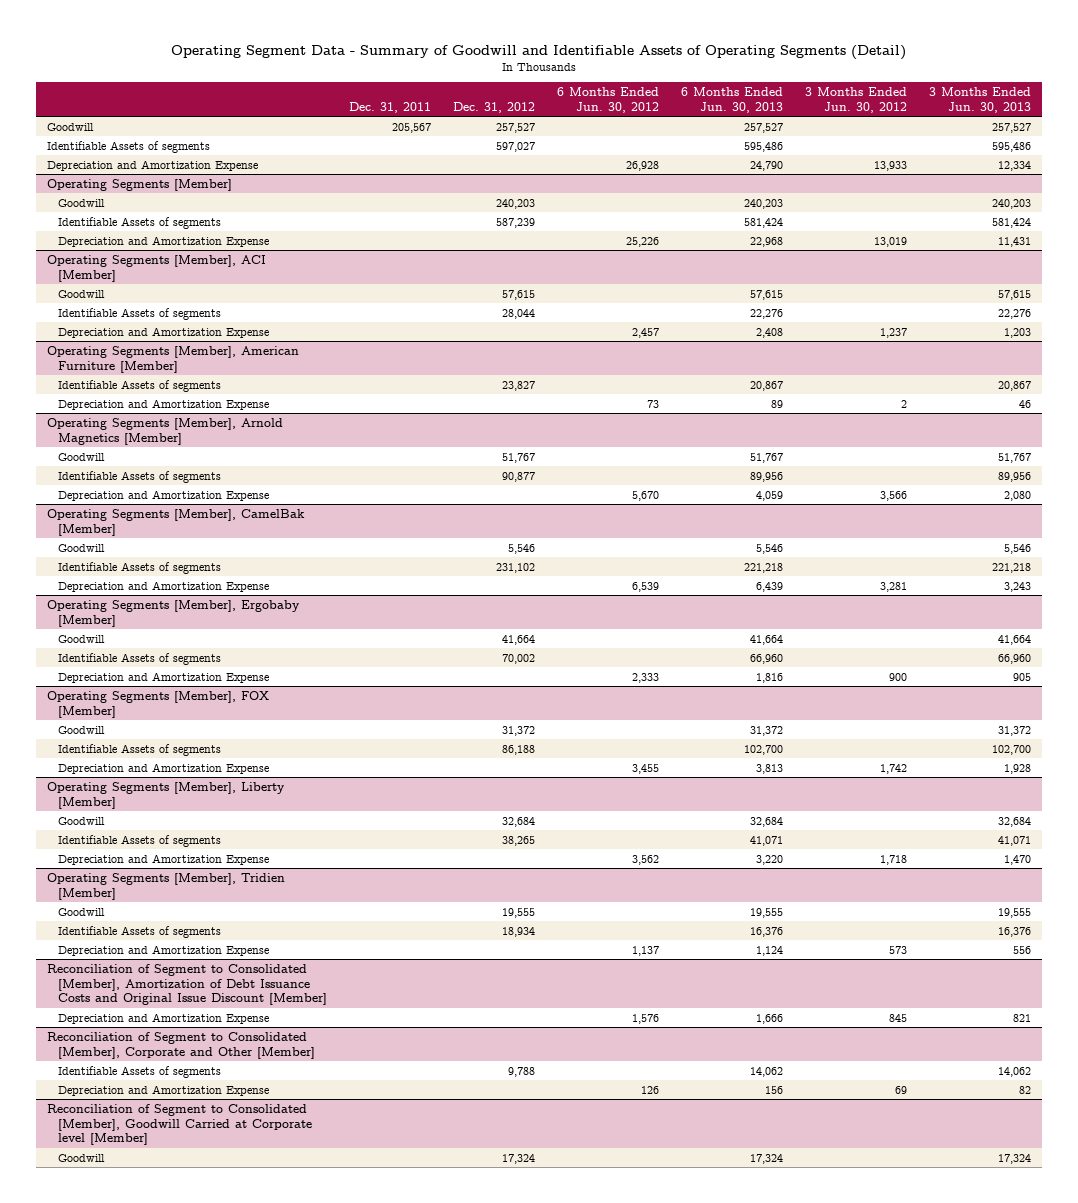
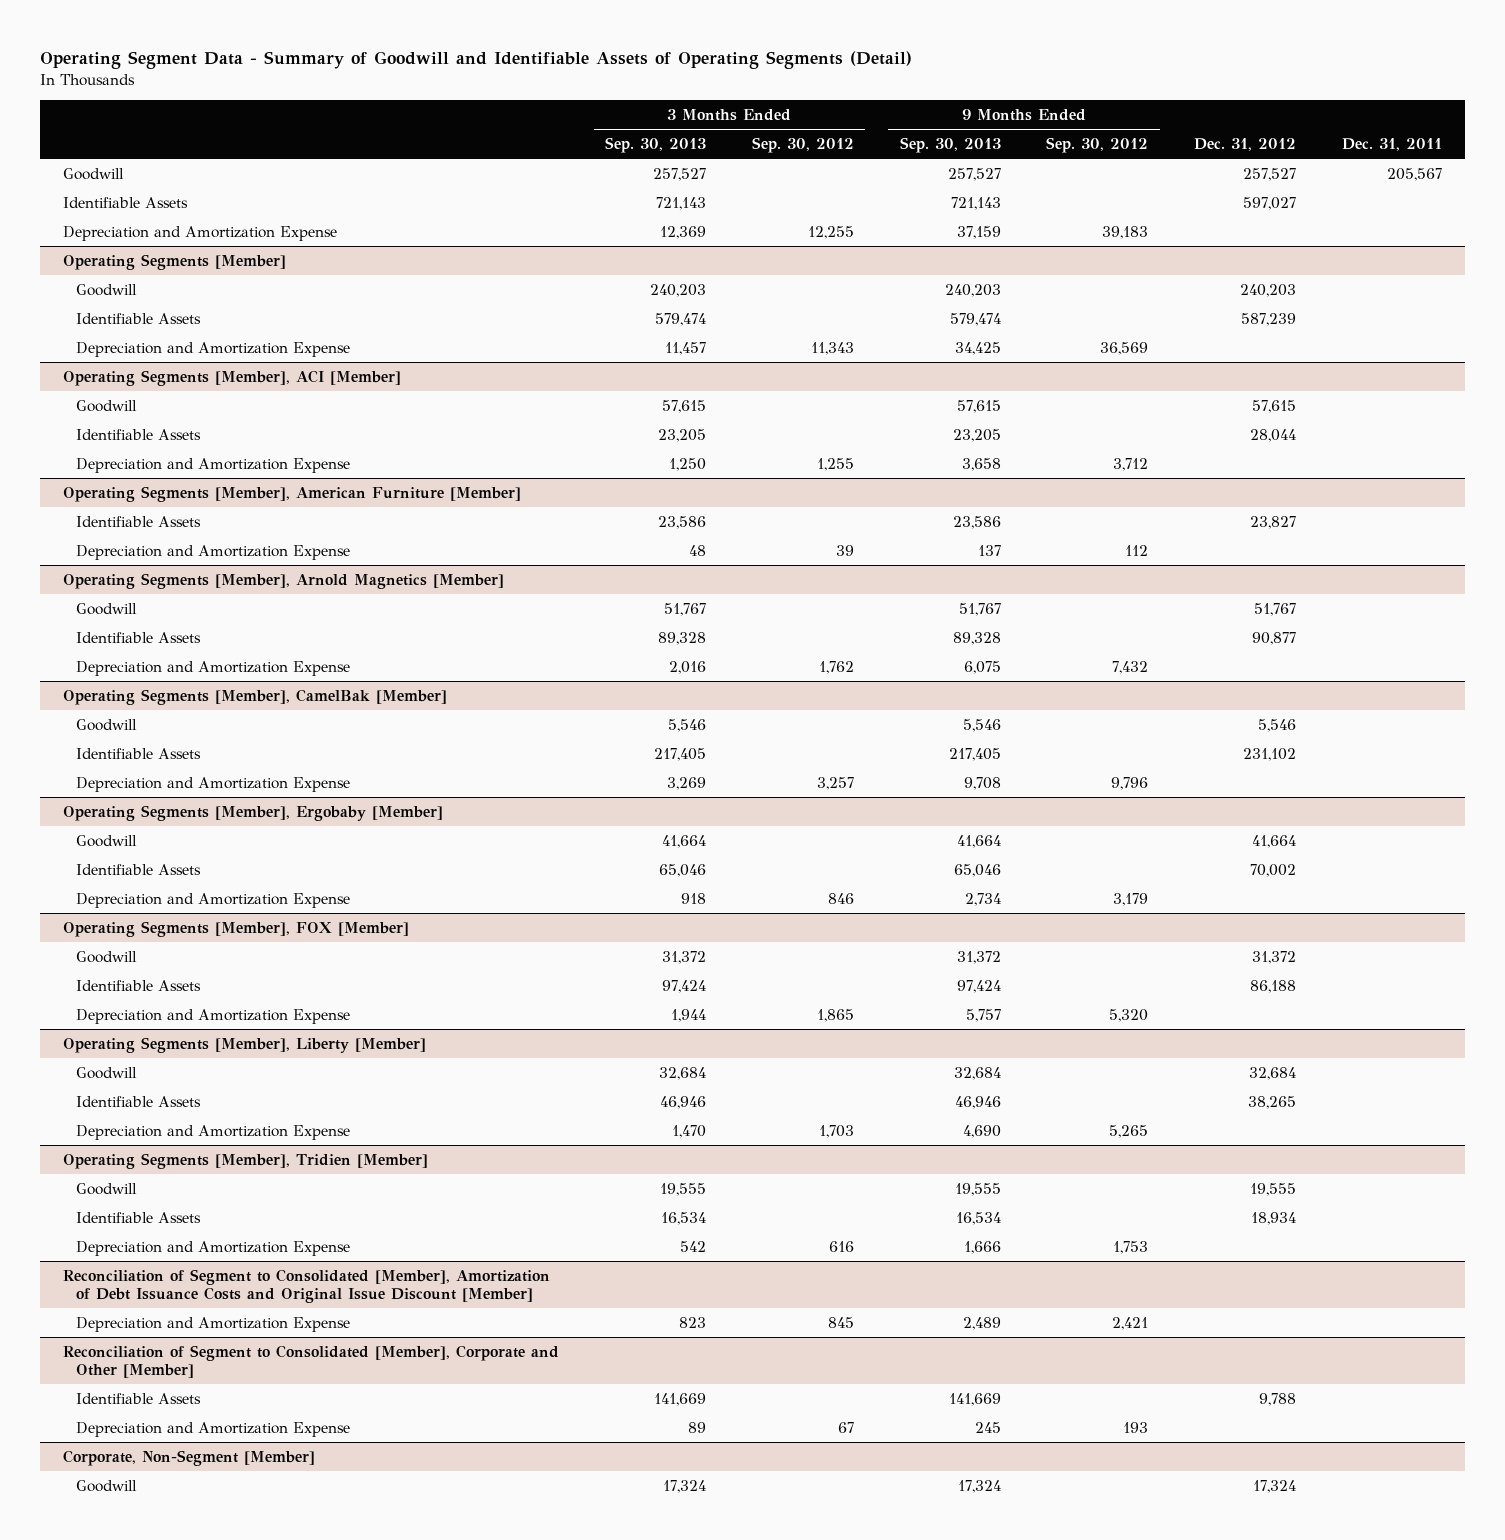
- | Dec. 31, 2011 | Dec. 31, 2012 | 6 Months Ended Jun. 30, 2012 | 6 Months Ended Jun. 30, 2013 | 3 Months Ended Jun. 30, 2012 | 3 Months Ended Jun. 30, 2013
+ | 3 Months Ended Sep. 30, 2013 | 3 Months Ended Sep. 30, 2012 | 9 Months Ended Sep. 30, 2013 | 9 Months Ended Sep. 30, 2012 | Dec. 31, 2012 | Dec. 31, 2011
- Identifiable Assets of segments | | 597,027 | | 595,486 | | 595,486
+ Identifiable Assets | 721,143 | | 721,143 | | 597,027 |
@ Operating Segments [Member]
- Identifiable Assets of segments | | 587,239 | | 581,424 | | 581,424
+ Identifiable Assets | 579,474 | | 579,474 | | 587,239 |
@ Operating Segments [Member], ACI [Member]
- Identifiable Assets of segments | | 28,044 | | 22,276 | | 22,276
+ Identifiable Assets | 23,205 | | 23,205 | | 28,044 |
@ Operating Segments [Member], American Furniture [Member]
- Identifiable Assets of segments | | 23,827 | | 20,867 | | 20,867
+ Identifiable Assets | 23,586 | | 23,586 | | 23,827 |
@ Operating Segments [Member], Arnold Magnetics [Member]
- Identifiable Assets of segments | | 90,877 | | 89,956 | | 89,956
+ Identifiable Assets | 89,328 | | 89,328 | | 90,877 |
@ Operating Segments [Member], CamelBak [Member]
- Identifiable Assets of segments | | 231,102 | | 221,218 | | 221,218
+ Identifiable Assets | 217,405 | | 217,405 | | 231,102 |
@ Operating Segments [Member], Ergobaby [Member]
- Identifiable Assets of segments | | 70,002 | | 66,960 | | 66,960
+ Identifiable Assets | 65,046 | | 65,046 | | 70,002 |
@ Operating Segments [Member], FOX [Member]
- Identifiable Assets of segments | | 86,188 | | 102,700 | | 102,700
+ Identifiable Assets | 97,424 | | 97,424 | | 86,188 |
@ Operating Segments [Member], Liberty [Member]
- Identifiable Assets of segments | | 38,265 | | 41,071 | | 41,071
+ Identifiable Assets | 46,946 | | 46,946 | | 38,265 |
@ Operating Segments [Member], Tridien [Member]
- Identifiable Assets of segments | | 18,934 | | 16,376 | | 16,376
+ Identifiable Assets | 16,534 | | 16,534 | | 18,934 |
@ Reconciliation of Segment to Consolidated [Member], Corporate and Other [Member]
- Identifiable Assets of segments | | 9,788 | | 14,062 | | 14,062
+ Identifiable Assets | 141,669 | | 141,669 | | 9,788 |
- Reconciliation of Segment to Consolidated [Member], Goodwill Carried at Corporate level [Member]
+ Corporate, Non-Segment [Member]

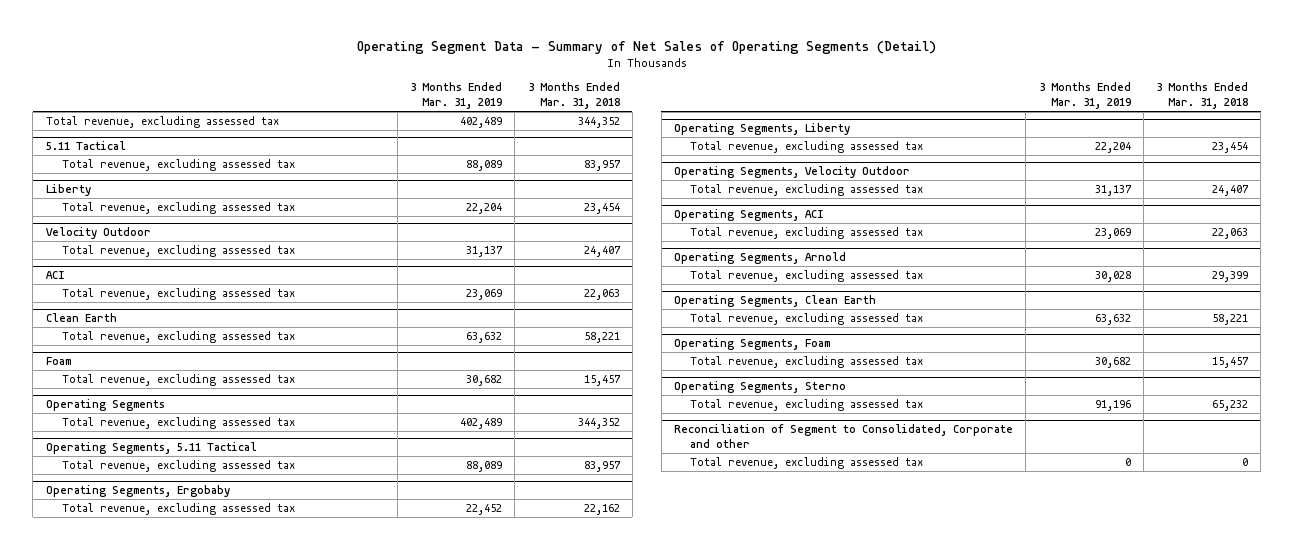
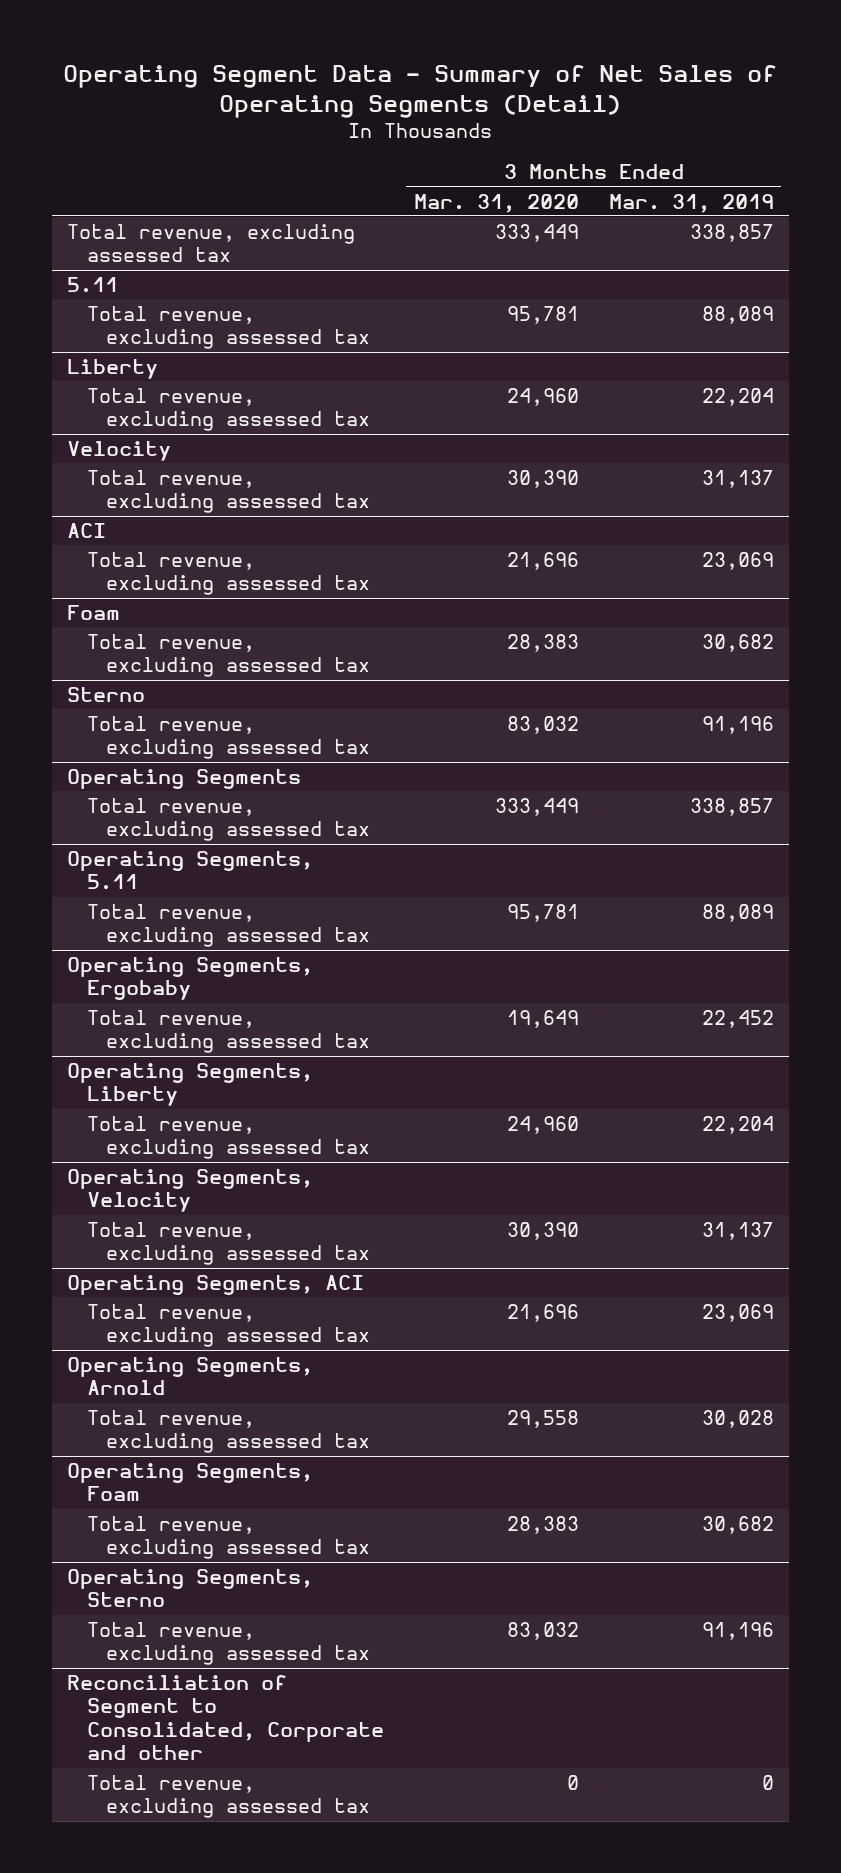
- | 3 Months Ended Mar. 31, 2019 | 3 Months Ended Mar. 31, 2018
+ | 3 Months Ended Mar. 31, 2020 | 3 Months Ended Mar. 31, 2019
- Total revenue, excluding assessed tax | 402,489 | 344,352
- 5.11 Tactical
+ Total revenue, excluding assessed tax | 333,449 | 338,857
+ 5.11
- Velocity Outdoor
+ Velocity
- Clean Earth
- Total revenue, excluding assessed tax | 63,632 | 58,221
+ Sterno
+ Total revenue, excluding assessed tax | 83,032 | 91,196
@ Operating Segments
- Total revenue, excluding assessed tax | 402,489 | 344,352
- Operating Segments, 5.11 Tactical
@ Operating Segments
+ Total revenue, excluding assessed tax | 333,449 | 338,857
+ Operating Segments, 5.11
- Operating Segments, Velocity Outdoor
+ Operating Segments, Velocity
- Operating Segments, Clean Earth
- Total revenue, excluding assessed tax | 63,632 | 58,221

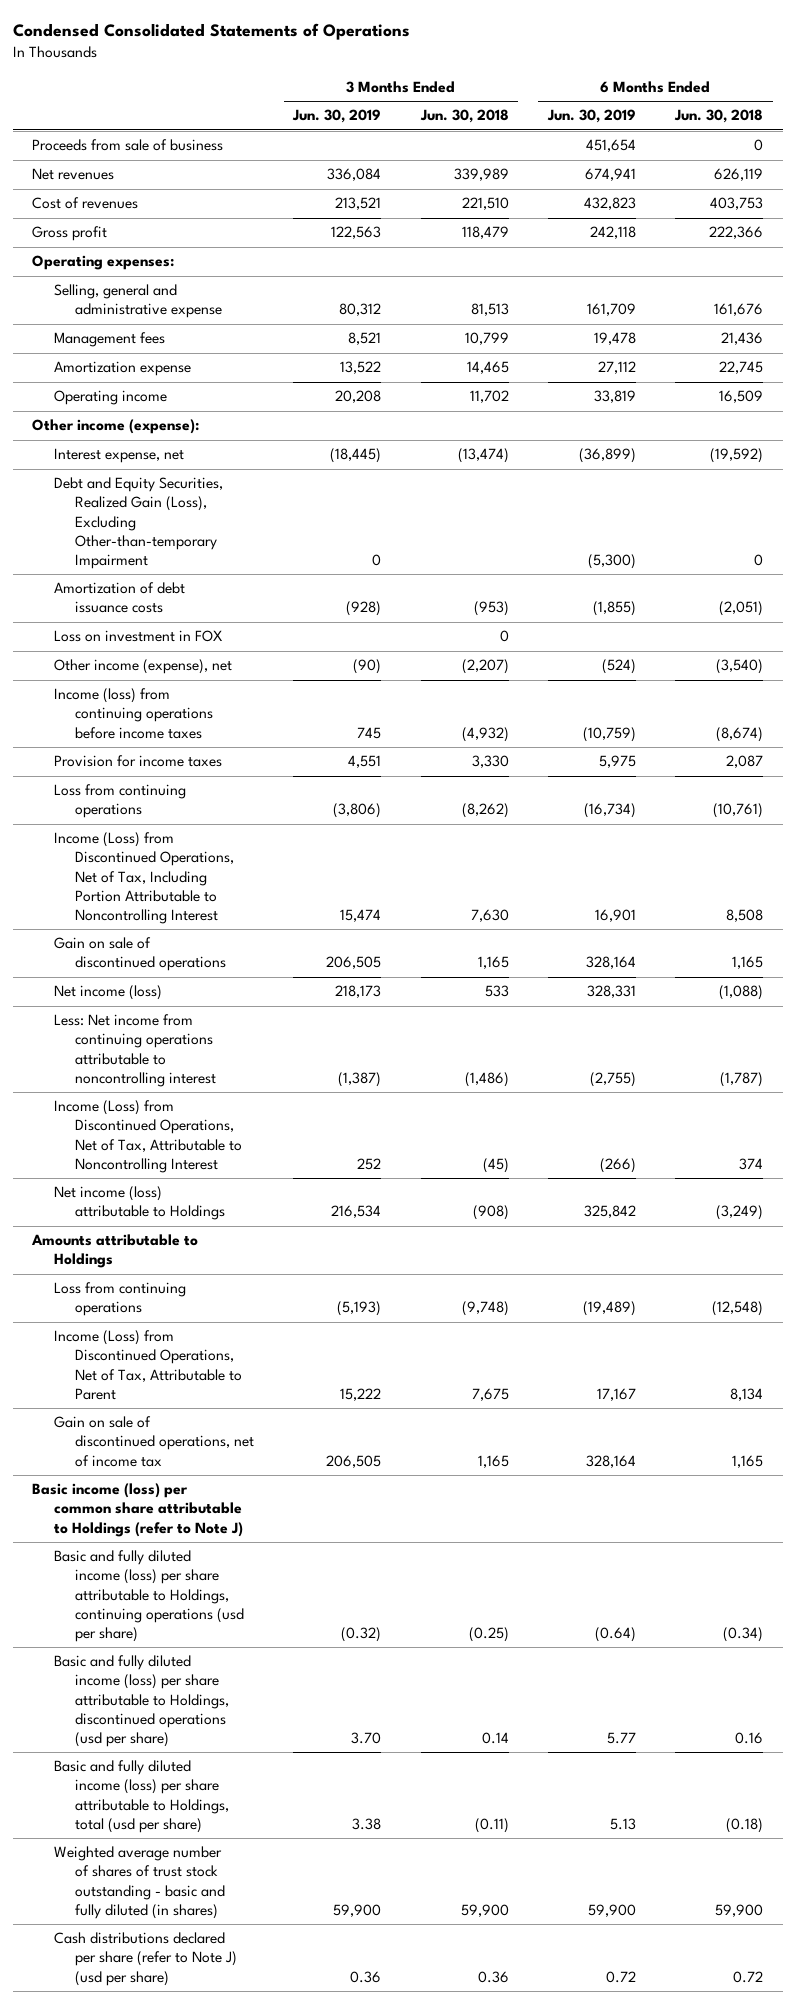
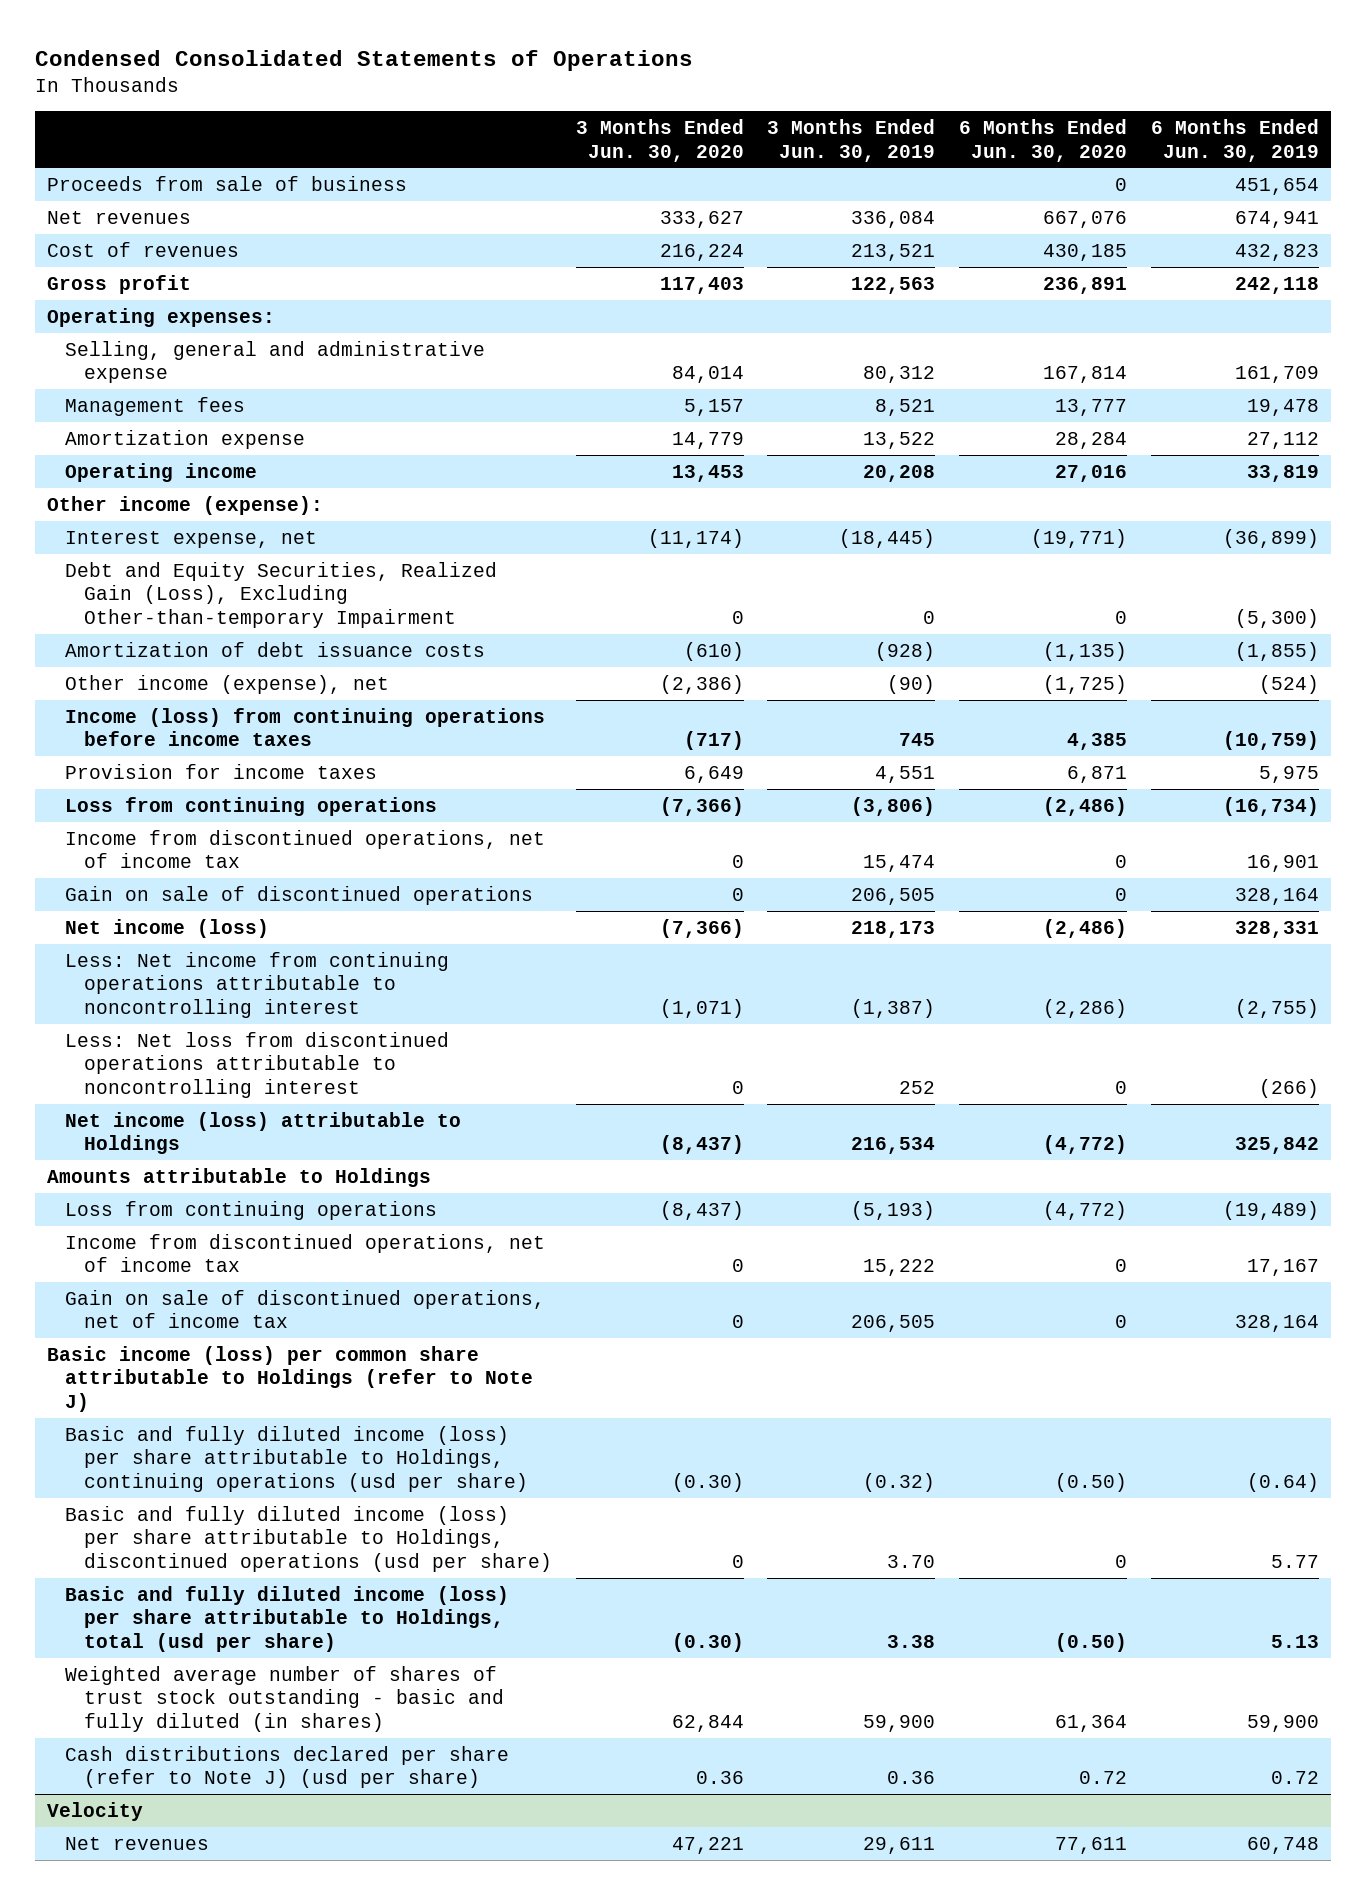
- | 3 Months Ended Jun. 30, 2019 | 3 Months Ended Jun. 30, 2018 | 6 Months Ended Jun. 30, 2019 | 6 Months Ended Jun. 30, 2018
+ | 3 Months Ended Jun. 30, 2020 | 3 Months Ended Jun. 30, 2019 | 6 Months Ended Jun. 30, 2020 | 6 Months Ended Jun. 30, 2019
- Loss on investment in FOX | | 0 | |
- Income (Loss) from Discontinued Operations, Net of Tax, Including Portion Attributable to Noncontrolling Interest | 15,474 | 7,630 | 16,901 | 8,508
+ Income from discontinued operations, net of income tax | 0 | 15,474 | 0 | 16,901
- Income (Loss) from Discontinued Operations, Net of Tax, Attributable to Noncontrolling Interest | 252 | (45) | (266) | 374
+ Less: Net loss from discontinued operations attributable to noncontrolling interest | 0 | 252 | 0 | (266)
- Income (Loss) from Discontinued Operations, Net of Tax, Attributable to Parent | 15,222 | 7,675 | 17,167 | 8,134
+ Income from discontinued operations, net of income tax | 0 | 15,222 | 0 | 17,167
+ Velocity
+ Net revenues | 47,221 | 29,611 | 77,611 | 60,748

